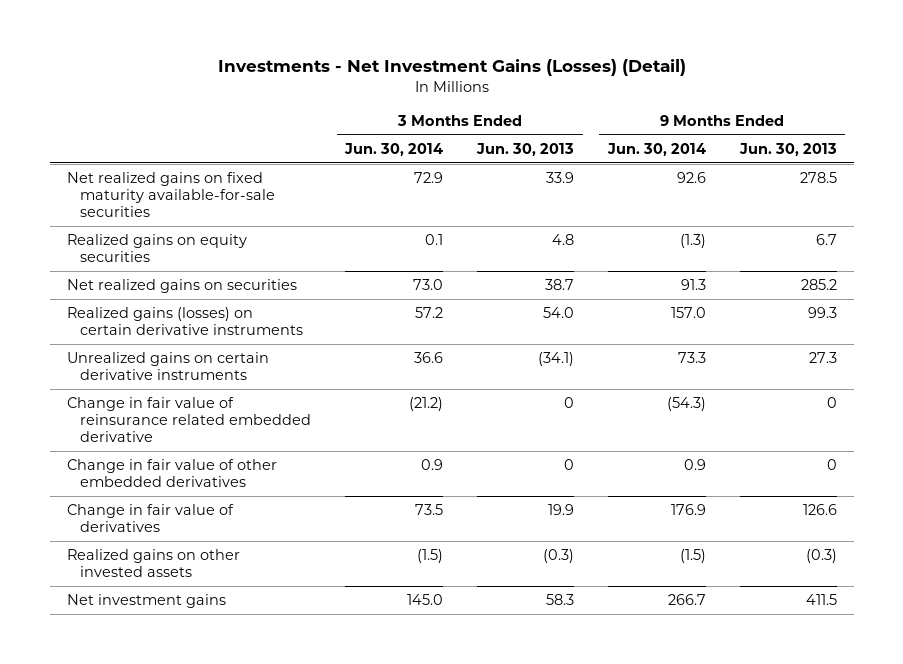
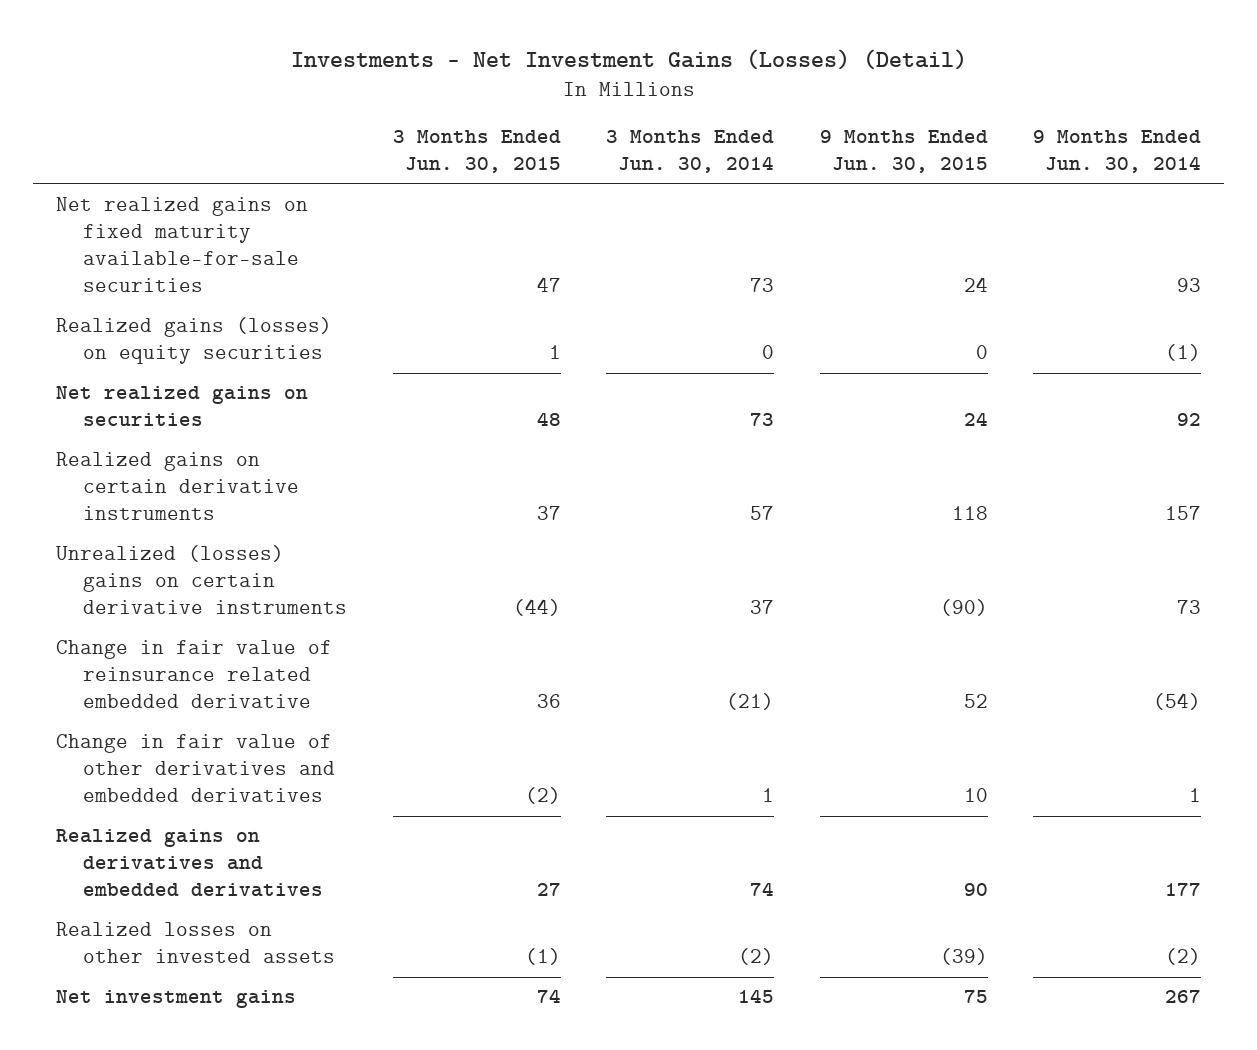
- | 3 Months Ended Jun. 30, 2014 | 3 Months Ended Jun. 30, 2013 | 9 Months Ended Jun. 30, 2014 | 9 Months Ended Jun. 30, 2013
+ | 3 Months Ended Jun. 30, 2015 | 3 Months Ended Jun. 30, 2014 | 9 Months Ended Jun. 30, 2015 | 9 Months Ended Jun. 30, 2014
- Net realized gains on fixed maturity available-for-sale securities | 72.9 | 33.9 | 92.6 | 278.5
- Realized gains on equity securities | 0.1 | 4.8 | (1.3) | 6.7
- Net realized gains on securities | 73.0 | 38.7 | 91.3 | 285.2
- Realized gains (losses) on certain derivative instruments | 57.2 | 54.0 | 157.0 | 99.3
- Unrealized gains on certain derivative instruments | 36.6 | (34.1) | 73.3 | 27.3
- Change in fair value of reinsurance related embedded derivative | (21.2) | 0 | (54.3) | 0
- Change in fair value of other embedded derivatives | 0.9 | 0 | 0.9 | 0
- Change in fair value of derivatives | 73.5 | 19.9 | 176.9 | 126.6
- Realized gains on other invested assets | (1.5) | (0.3) | (1.5) | (0.3)
- Net investment gains | 145.0 | 58.3 | 266.7 | 411.5
+ Net realized gains on fixed maturity available-for-sale securities | 47 | 73 | 24 | 93
+ Realized gains (losses) on equity securities | 1 | 0 | 0 | (1)
+ Net realized gains on securities | 48 | 73 | 24 | 92
+ Realized gains on certain derivative instruments | 37 | 57 | 118 | 157
+ Unrealized (losses) gains on certain derivative instruments | (44) | 37 | (90) | 73
+ Change in fair value of reinsurance related embedded derivative | 36 | (21) | 52 | (54)
+ Change in fair value of other derivatives and embedded derivatives | (2) | 1 | 10 | 1
+ Realized gains on derivatives and embedded derivatives | 27 | 74 | 90 | 177
+ Realized losses on other invested assets | (1) | (2) | (39) | (2)
+ Net investment gains | 74 | 145 | 75 | 267

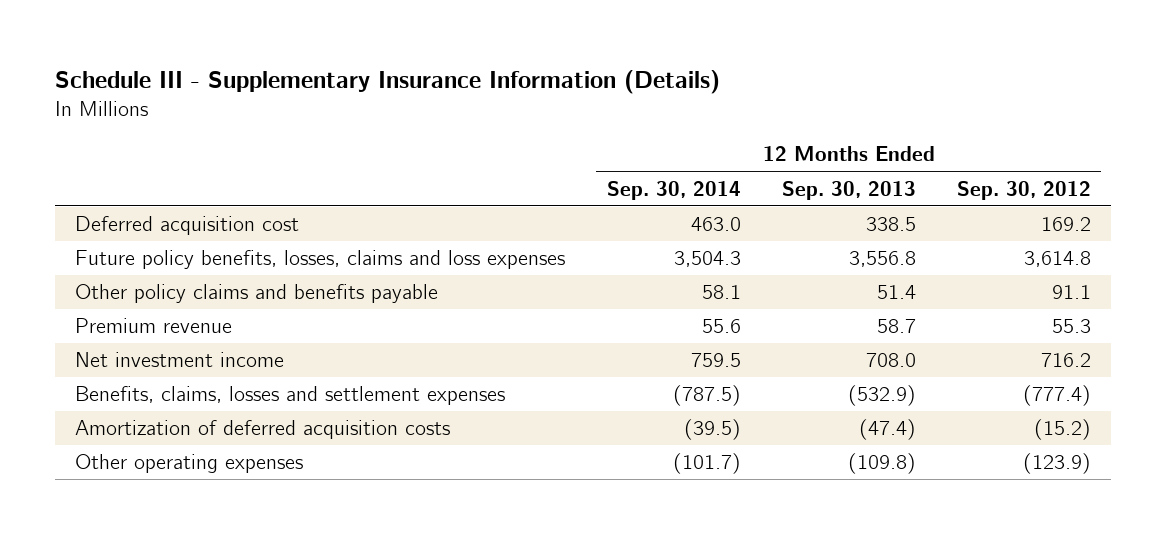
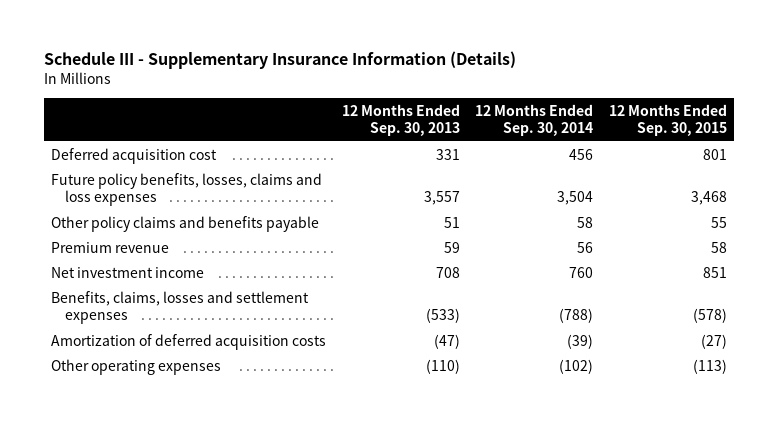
- | 12 Months Ended Sep. 30, 2014 | 12 Months Ended Sep. 30, 2013 | 12 Months Ended Sep. 30, 2012
+ | 12 Months Ended Sep. 30, 2013 | 12 Months Ended Sep. 30, 2014 | 12 Months Ended Sep. 30, 2015
- Deferred acquisition cost | 463.0 | 338.5 | 169.2
- Future policy benefits, losses, claims and loss expenses | 3,504.3 | 3,556.8 | 3,614.8
- Other policy claims and benefits payable | 58.1 | 51.4 | 91.1
- Premium revenue | 55.6 | 58.7 | 55.3
- Net investment income | 759.5 | 708.0 | 716.2
- Benefits, claims, losses and settlement expenses | (787.5) | (532.9) | (777.4)
- Amortization of deferred acquisition costs | (39.5) | (47.4) | (15.2)
- Other operating expenses | (101.7) | (109.8) | (123.9)
+ Deferred acquisition cost | 331 | 456 | 801
+ Future policy benefits, losses, claims and loss expenses | 3,557 | 3,504 | 3,468
+ Other policy claims and benefits payable | 51 | 58 | 55
+ Premium revenue | 59 | 56 | 58
+ Net investment income | 708 | 760 | 851
+ Benefits, claims, losses and settlement expenses | (533) | (788) | (578)
+ Amortization of deferred acquisition costs | (47) | (39) | (27)
+ Other operating expenses | (110) | (102) | (113)

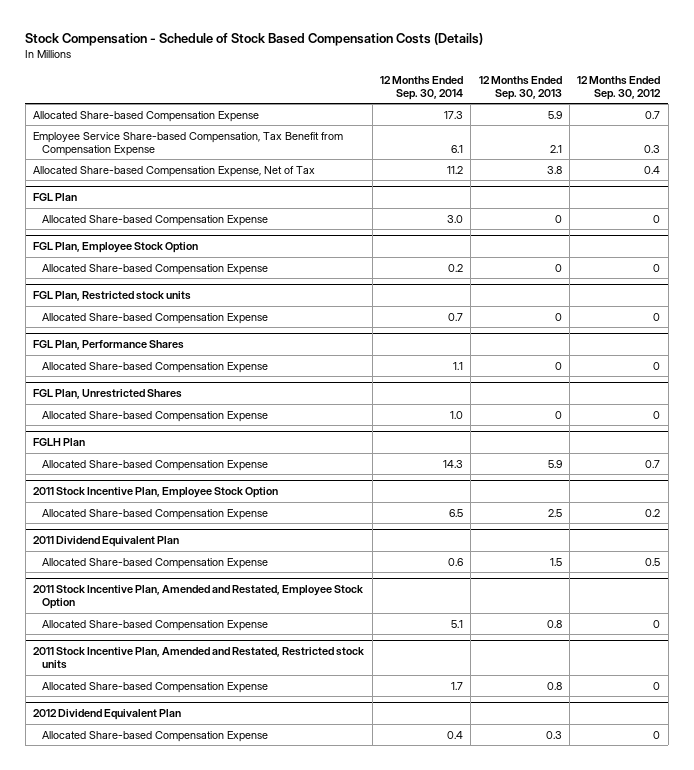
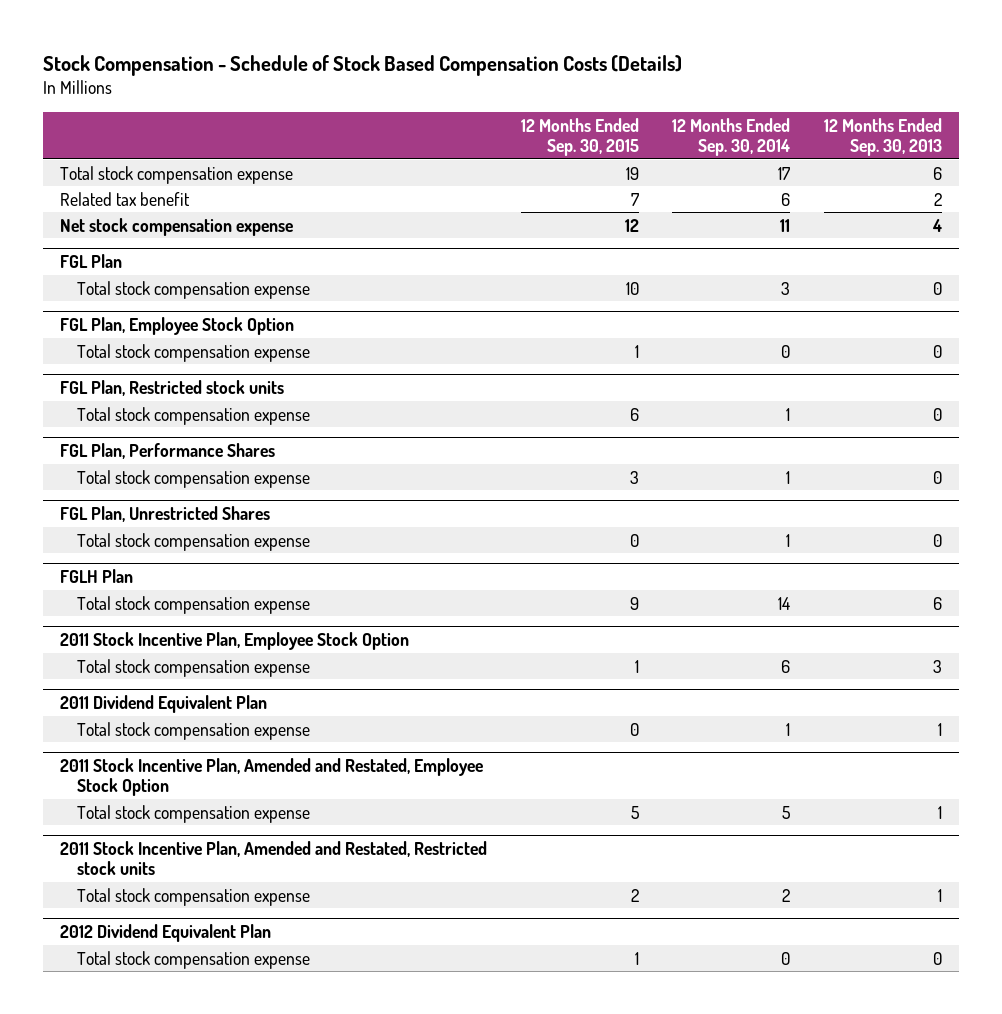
- | 12 Months Ended Sep. 30, 2014 | 12 Months Ended Sep. 30, 2013 | 12 Months Ended Sep. 30, 2012
+ | 12 Months Ended Sep. 30, 2015 | 12 Months Ended Sep. 30, 2014 | 12 Months Ended Sep. 30, 2013
- Allocated Share-based Compensation Expense | 17.3 | 5.9 | 0.7
- Employee Service Share-based Compensation, Tax Benefit from Compensation Expense | 6.1 | 2.1 | 0.3
- Allocated Share-based Compensation Expense, Net of Tax | 11.2 | 3.8 | 0.4
+ Total stock compensation expense | 19 | 17 | 6
+ Related tax benefit | 7 | 6 | 2
+ Net stock compensation expense | 12 | 11 | 4
@ FGL Plan
- Allocated Share-based Compensation Expense | 3.0 | 0 | 0
+ Total stock compensation expense | 10 | 3 | 0
@ FGL Plan, Employee Stock Option
- Allocated Share-based Compensation Expense | 0.2 | 0 | 0
+ Total stock compensation expense | 1 | 0 | 0
@ FGL Plan, Restricted stock units
- Allocated Share-based Compensation Expense | 0.7 | 0 | 0
+ Total stock compensation expense | 6 | 1 | 0
@ FGL Plan, Performance Shares
- Allocated Share-based Compensation Expense | 1.1 | 0 | 0
+ Total stock compensation expense | 3 | 1 | 0
@ FGL Plan, Unrestricted Shares
- Allocated Share-based Compensation Expense | 1.0 | 0 | 0
+ Total stock compensation expense | 0 | 1 | 0
@ FGLH Plan
- Allocated Share-based Compensation Expense | 14.3 | 5.9 | 0.7
+ Total stock compensation expense | 9 | 14 | 6
@ 2011 Stock Incentive Plan, Employee Stock Option
- Allocated Share-based Compensation Expense | 6.5 | 2.5 | 0.2
+ Total stock compensation expense | 1 | 6 | 3
@ 2011 Dividend Equivalent Plan
- Allocated Share-based Compensation Expense | 0.6 | 1.5 | 0.5
+ Total stock compensation expense | 0 | 1 | 1
@ 2011 Stock Incentive Plan, Amended and Restated, Employee Stock Option
- Allocated Share-based Compensation Expense | 5.1 | 0.8 | 0
+ Total stock compensation expense | 5 | 5 | 1
@ 2011 Stock Incentive Plan, Amended and Restated, Restricted stock units
- Allocated Share-based Compensation Expense | 1.7 | 0.8 | 0
+ Total stock compensation expense | 2 | 2 | 1
@ 2012 Dividend Equivalent Plan
- Allocated Share-based Compensation Expense | 0.4 | 0.3 | 0
+ Total stock compensation expense | 1 | 0 | 0

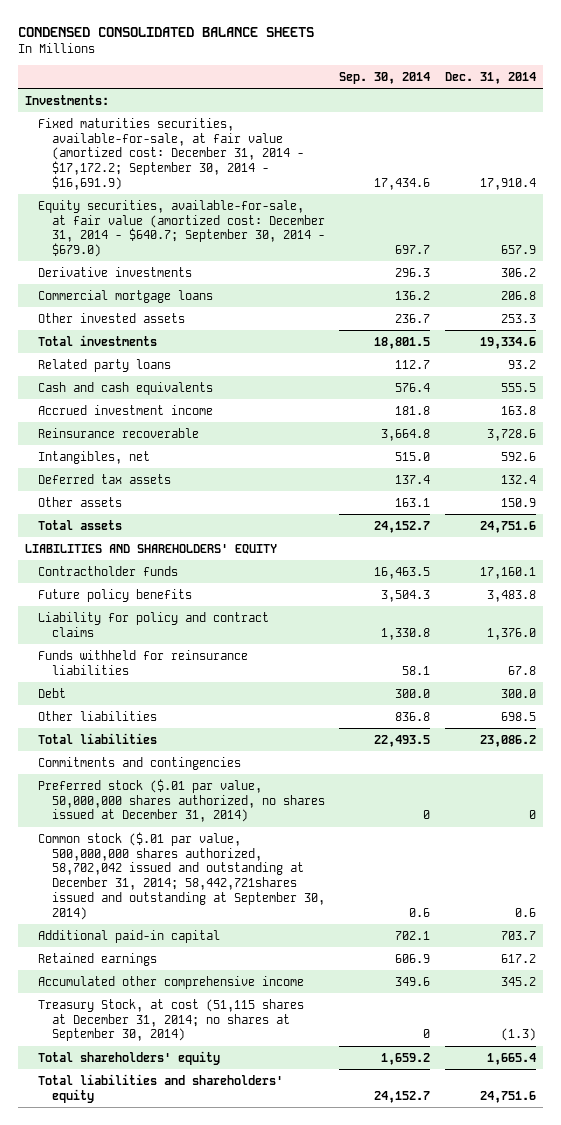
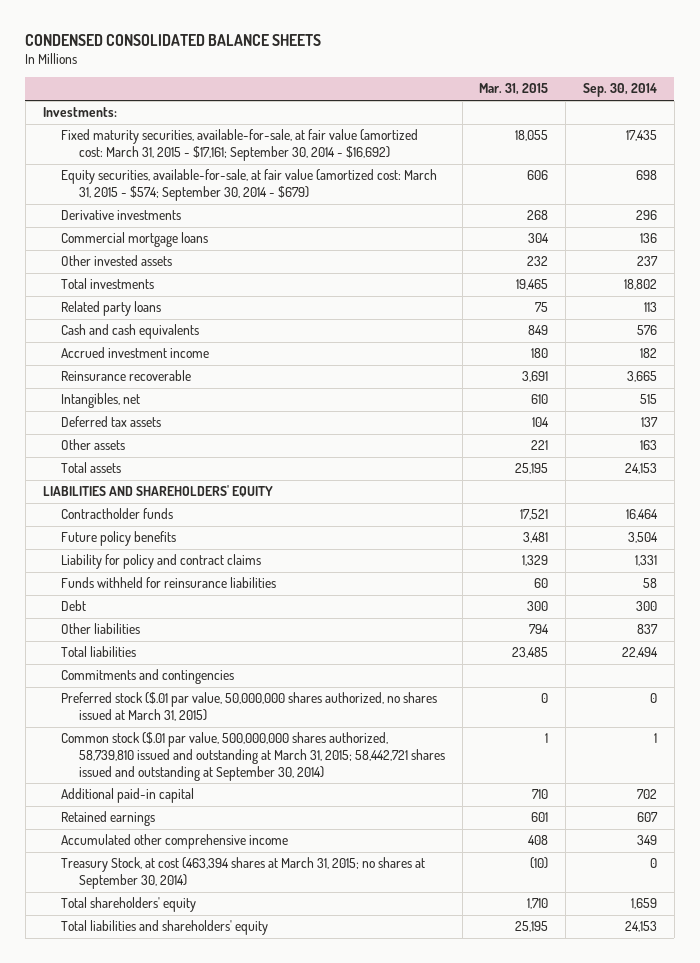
- | Sep. 30, 2014 | Dec. 31, 2014
+ | Mar. 31, 2015 | Sep. 30, 2014
- Fixed maturities securities, available-for-sale, at fair value (amortized cost: December 31, 2014 - $17,172.2; September 30, 2014 - $16,691.9) | 17,434.6 | 17,910.4
- Equity securities, available-for-sale, at fair value (amortized cost: December 31, 2014 - $640.7; September 30, 2014 - $679.0) | 697.7 | 657.9
- Derivative investments | 296.3 | 306.2
- Commercial mortgage loans | 136.2 | 206.8
- Other invested assets | 236.7 | 253.3
- Total investments | 18,801.5 | 19,334.6
- Related party loans | 112.7 | 93.2
- Cash and cash equivalents | 576.4 | 555.5
- Accrued investment income | 181.8 | 163.8
- Reinsurance recoverable | 3,664.8 | 3,728.6
- Intangibles, net | 515.0 | 592.6
- Deferred tax assets | 137.4 | 132.4
- Other assets | 163.1 | 150.9
- Total assets | 24,152.7 | 24,751.6
+ Fixed maturity securities, available-for-sale, at fair value (amortized cost: March 31, 2015 - $17,161; September 30, 2014 - $16,692) | 18,055 | 17,435
+ Equity securities, available-for-sale, at fair value (amortized cost: March 31, 2015 - $574; September 30, 2014 - $679) | 606 | 698
+ Derivative investments | 268 | 296
+ Commercial mortgage loans | 304 | 136
+ Other invested assets | 232 | 237
+ Total investments | 19,465 | 18,802
+ Related party loans | 75 | 113
+ Cash and cash equivalents | 849 | 576
+ Accrued investment income | 180 | 182
+ Reinsurance recoverable | 3,691 | 3,665
+ Intangibles, net | 610 | 515
+ Deferred tax assets | 104 | 137
+ Other assets | 221 | 163
+ Total assets | 25,195 | 24,153
- Contractholder funds | 16,463.5 | 17,160.1
- Future policy benefits | 3,504.3 | 3,483.8
- Liability for policy and contract claims | 1,330.8 | 1,376.0
- Funds withheld for reinsurance liabilities | 58.1 | 67.8
- Debt | 300.0 | 300.0
- Other liabilities | 836.8 | 698.5
- Total liabilities | 22,493.5 | 23,086.2
+ Contractholder funds | 17,521 | 16,464
+ Future policy benefits | 3,481 | 3,504
+ Liability for policy and contract claims | 1,329 | 1,331
+ Funds withheld for reinsurance liabilities | 60 | 58
+ Debt | 300 | 300
+ Other liabilities | 794 | 837
+ Total liabilities | 23,485 | 22,494
- Preferred stock ($.01 par value, 50,000,000 shares authorized, no shares issued at December 31, 2014) | 0 | 0
- Common stock ($.01 par value, 500,000,000 shares authorized, 58,702,042 issued and outstanding at December 31, 2014; 58,442,721shares issued and outstanding at September 30, 2014) | 0.6 | 0.6
- Additional paid-in capital | 702.1 | 703.7
- Retained earnings | 606.9 | 617.2
- Accumulated other comprehensive income | 349.6 | 345.2
- Treasury Stock, at cost (51,115 shares at December 31, 2014; no shares at September 30, 2014) | 0 | (1.3)
- Total shareholders' equity | 1,659.2 | 1,665.4
- Total liabilities and shareholders' equity | 24,152.7 | 24,751.6
+ Preferred stock ($.01 par value, 50,000,000 shares authorized, no shares issued at March 31, 2015) | 0 | 0
+ Common stock ($.01 par value, 500,000,000 shares authorized, 58,739,810 issued and outstanding at March 31, 2015; 58,442,721 shares issued and outstanding at September 30, 2014) | 1 | 1
+ Additional paid-in capital | 710 | 702
+ Retained earnings | 601 | 607
+ Accumulated other comprehensive income | 408 | 349
+ Treasury Stock, at cost (463,394 shares at March 31, 2015; no shares at September 30, 2014) | (10) | 0
+ Total shareholders' equity | 1,710 | 1,659
+ Total liabilities and shareholders' equity | 25,195 | 24,153

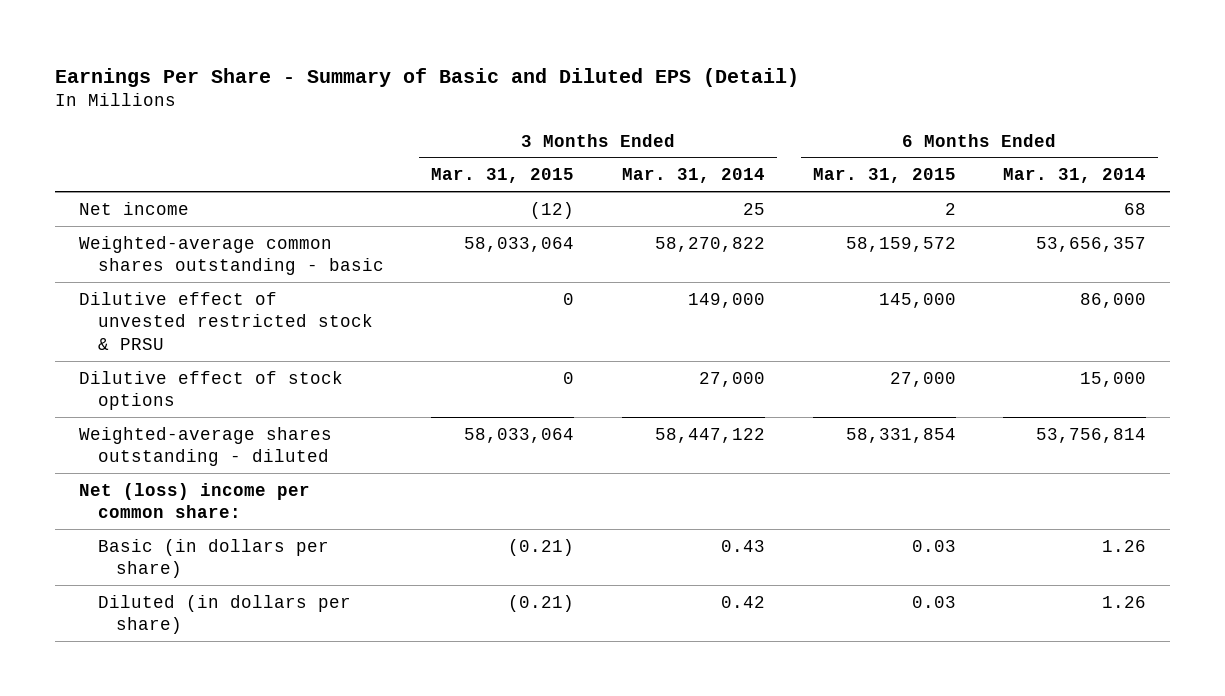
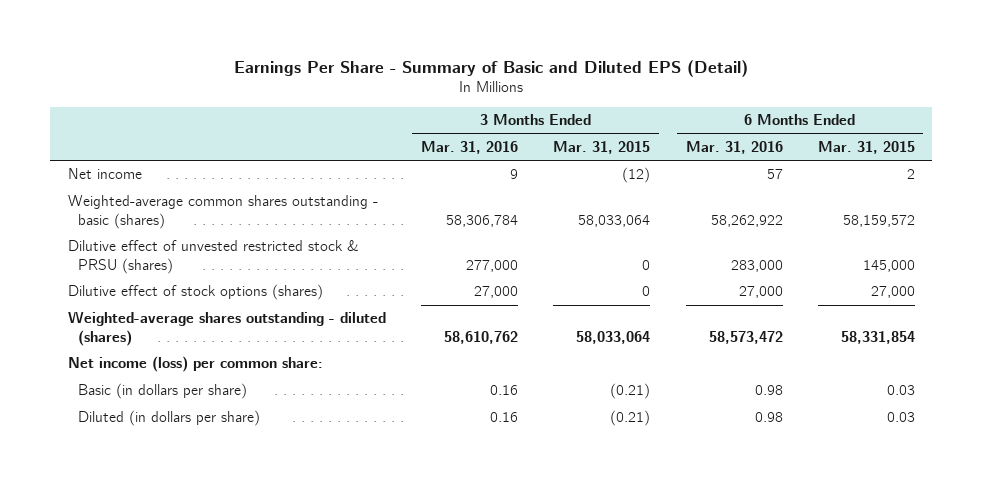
- | 3 Months Ended Mar. 31, 2015 | 3 Months Ended Mar. 31, 2014 | 6 Months Ended Mar. 31, 2015 | 6 Months Ended Mar. 31, 2014
+ | 3 Months Ended Mar. 31, 2016 | 3 Months Ended Mar. 31, 2015 | 6 Months Ended Mar. 31, 2016 | 6 Months Ended Mar. 31, 2015
- Weighted-average common shares outstanding - basic | 58,033,064 | 58,270,822 | 58,159,572 | 53,656,357
- Dilutive effect of unvested restricted stock & PRSU | 0 | 149,000 | 145,000 | 86,000
- Dilutive effect of stock options | 0 | 27,000 | 27,000 | 15,000
- Weighted-average shares outstanding - diluted | 58,033,064 | 58,447,122 | 58,331,854 | 53,756,814
- Net (loss) income per common share:
+ Weighted-average common shares outstanding - basic (shares) | 58,306,784 | 58,033,064 | 58,262,922 | 58,159,572
+ Dilutive effect of unvested restricted stock & PRSU (shares) | 277,000 | 0 | 283,000 | 145,000
+ Dilutive effect of stock options (shares) | 27,000 | 0 | 27,000 | 27,000
+ Weighted-average shares outstanding - diluted (shares) | 58,610,762 | 58,033,064 | 58,573,472 | 58,331,854
+ Net income (loss) per common share:

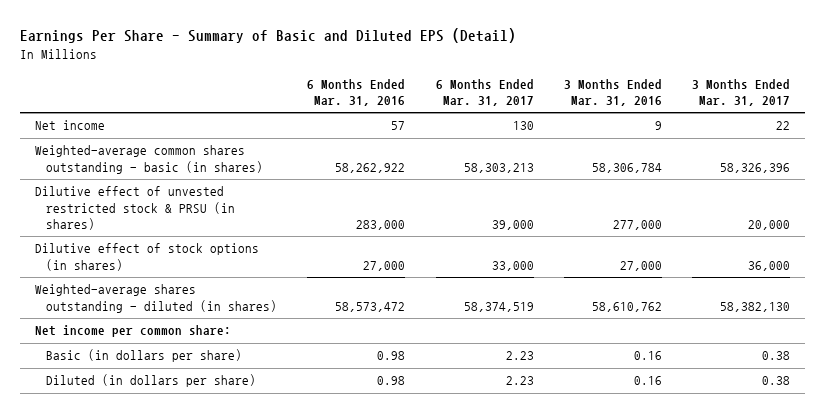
- | 3 Months Ended Mar. 31, 2016 | 3 Months Ended Mar. 31, 2015 | 6 Months Ended Mar. 31, 2016 | 6 Months Ended Mar. 31, 2015
+ | 6 Months Ended Mar. 31, 2016 | 6 Months Ended Mar. 31, 2017 | 3 Months Ended Mar. 31, 2016 | 3 Months Ended Mar. 31, 2017
- Weighted-average common shares outstanding - basic (shares) | 58,306,784 | 58,033,064 | 58,262,922 | 58,159,572
- Dilutive effect of unvested restricted stock & PRSU (shares) | 277,000 | 0 | 283,000 | 145,000
- Dilutive effect of stock options (shares) | 27,000 | 0 | 27,000 | 27,000
- Weighted-average shares outstanding - diluted (shares) | 58,610,762 | 58,033,064 | 58,573,472 | 58,331,854
- Net income (loss) per common share:
+ Weighted-average common shares outstanding - basic (in shares) | 58,262,922 | 58,303,213 | 58,306,784 | 58,326,396
+ Dilutive effect of unvested restricted stock & PRSU (in shares) | 283,000 | 39,000 | 277,000 | 20,000
+ Dilutive effect of stock options (in shares) | 27,000 | 33,000 | 27,000 | 36,000
+ Weighted-average shares outstanding - diluted (in shares) | 58,573,472 | 58,374,519 | 58,610,762 | 58,382,130
+ Net income per common share:

